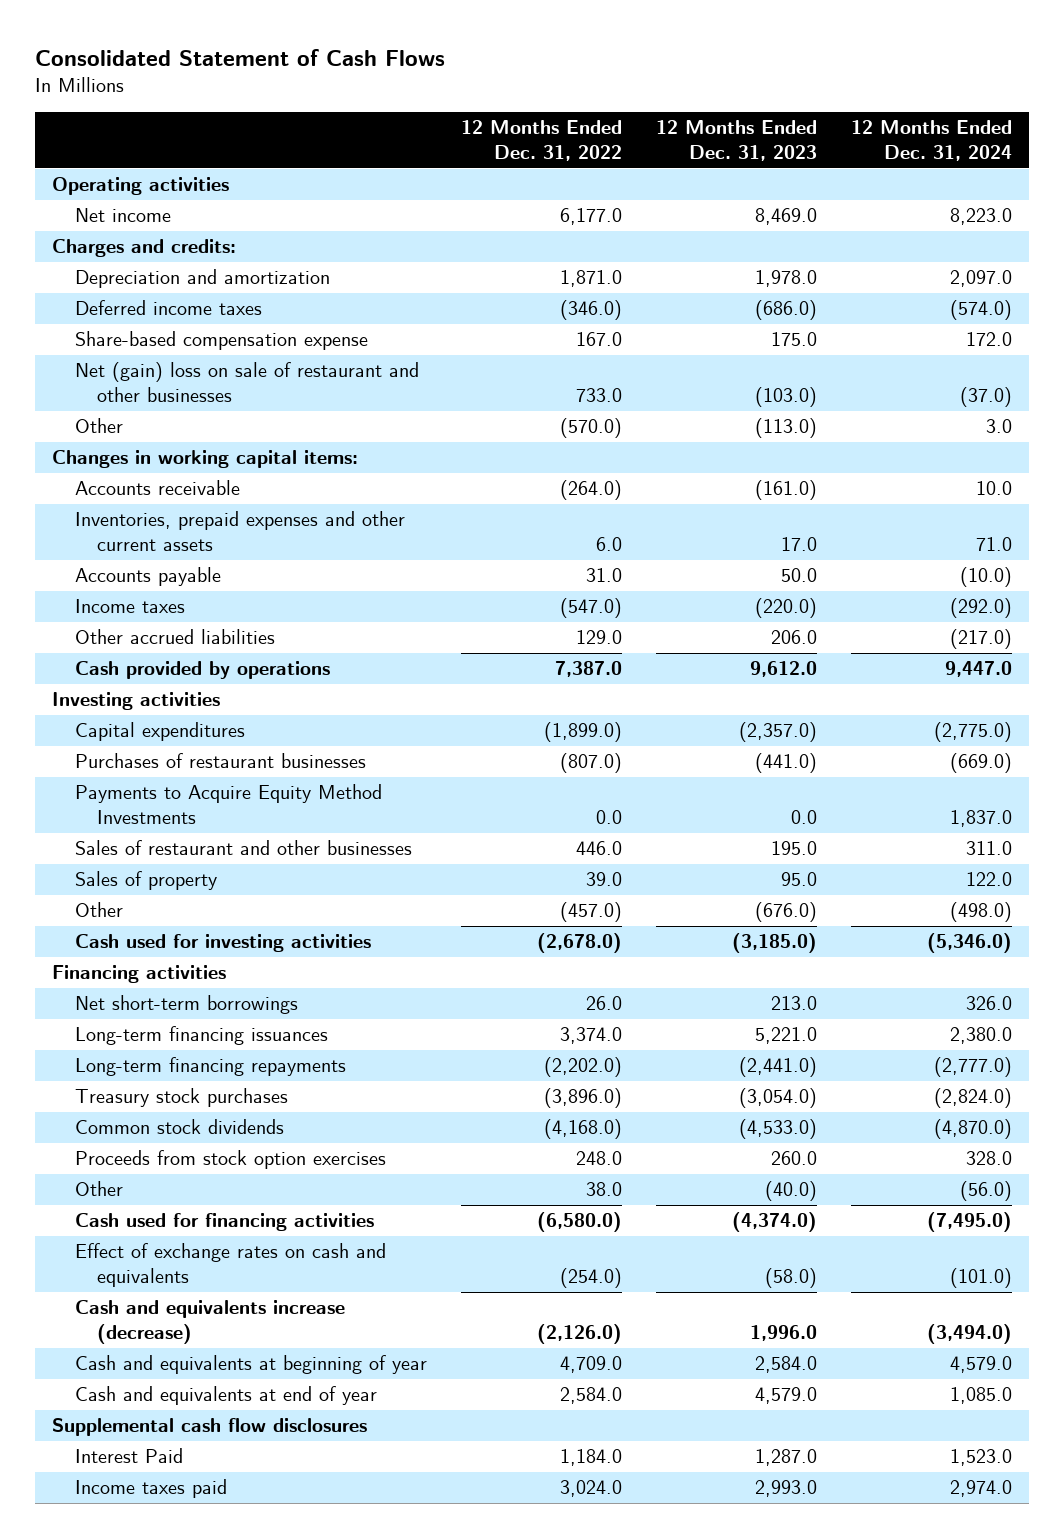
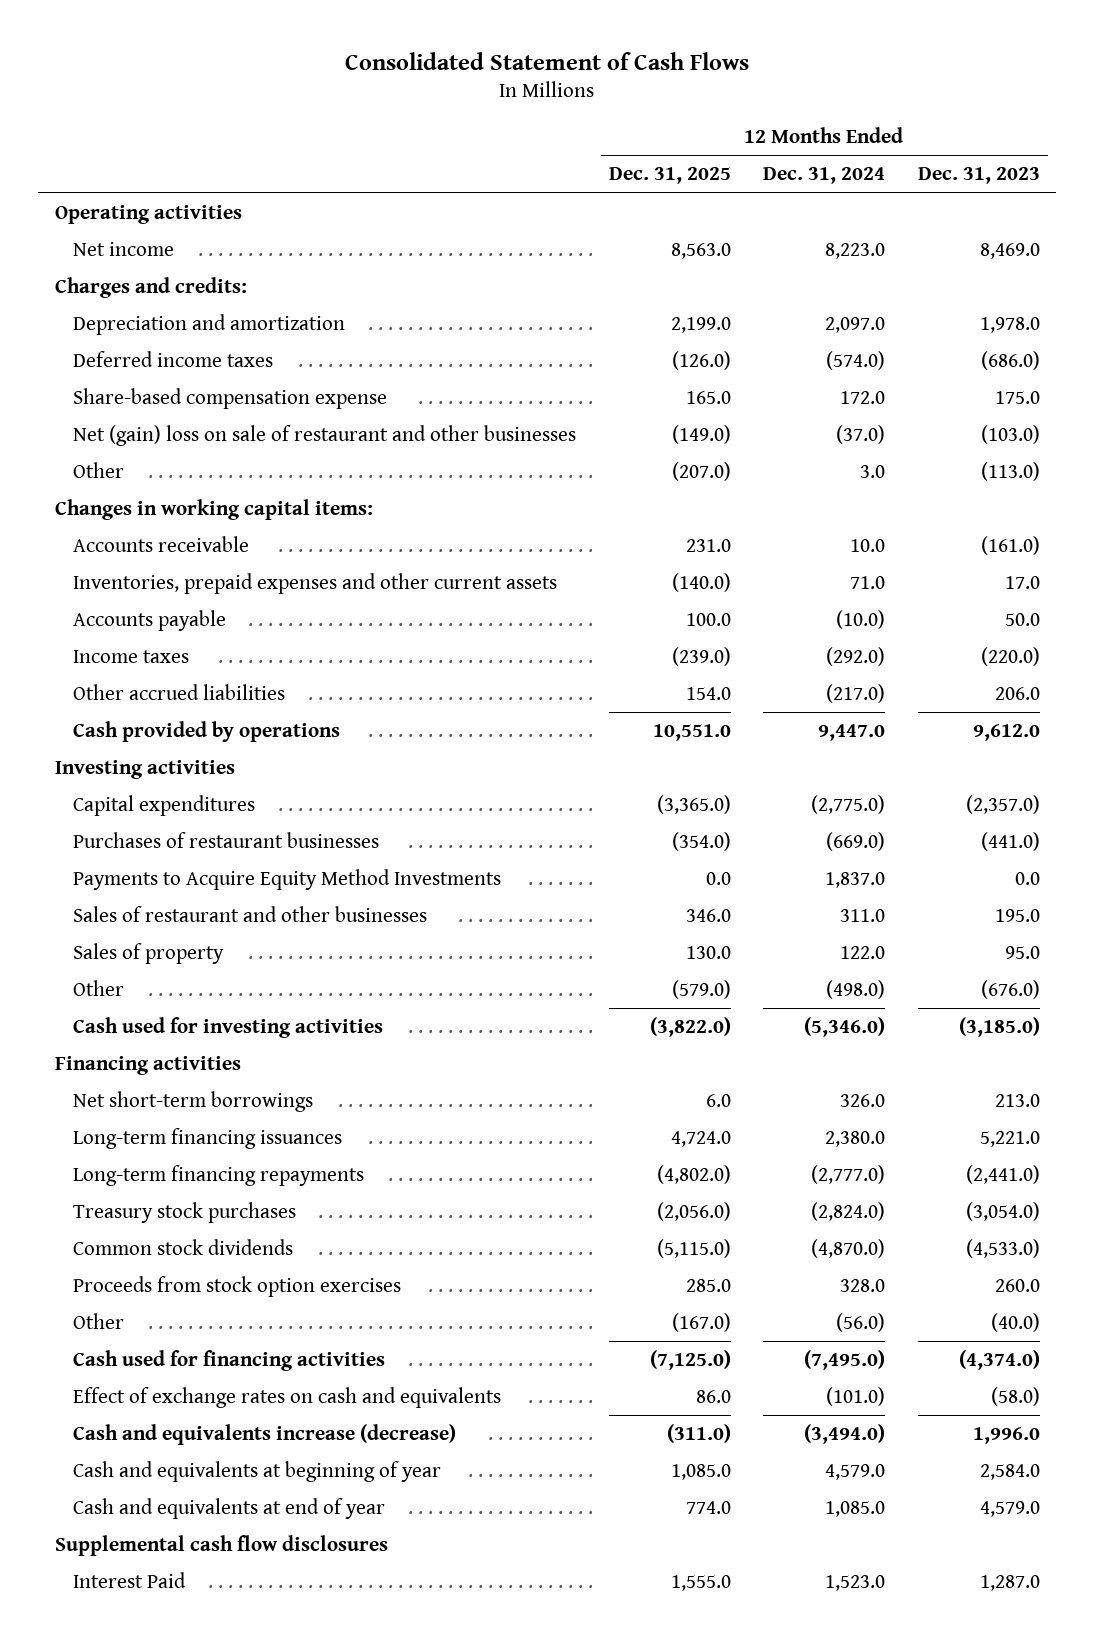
- | 12 Months Ended Dec. 31, 2022 | 12 Months Ended Dec. 31, 2023 | 12 Months Ended Dec. 31, 2024
+ | 12 Months Ended Dec. 31, 2025 | 12 Months Ended Dec. 31, 2024 | 12 Months Ended Dec. 31, 2023
- Income taxes paid | 3,024.0 | 2,993.0 | 2,974.0

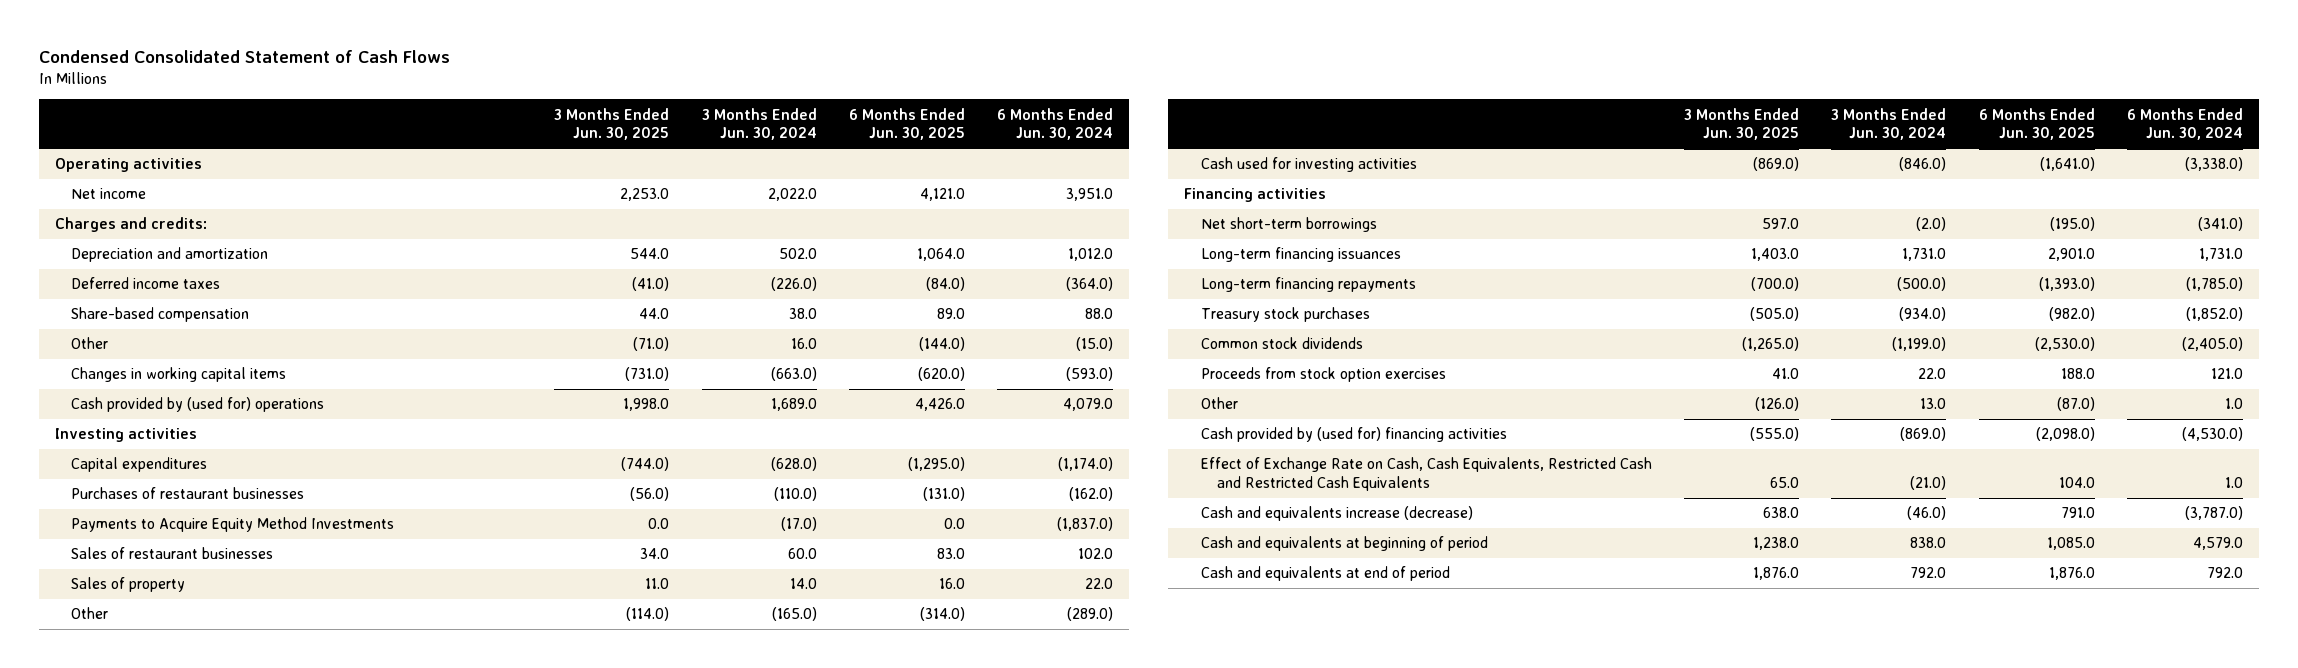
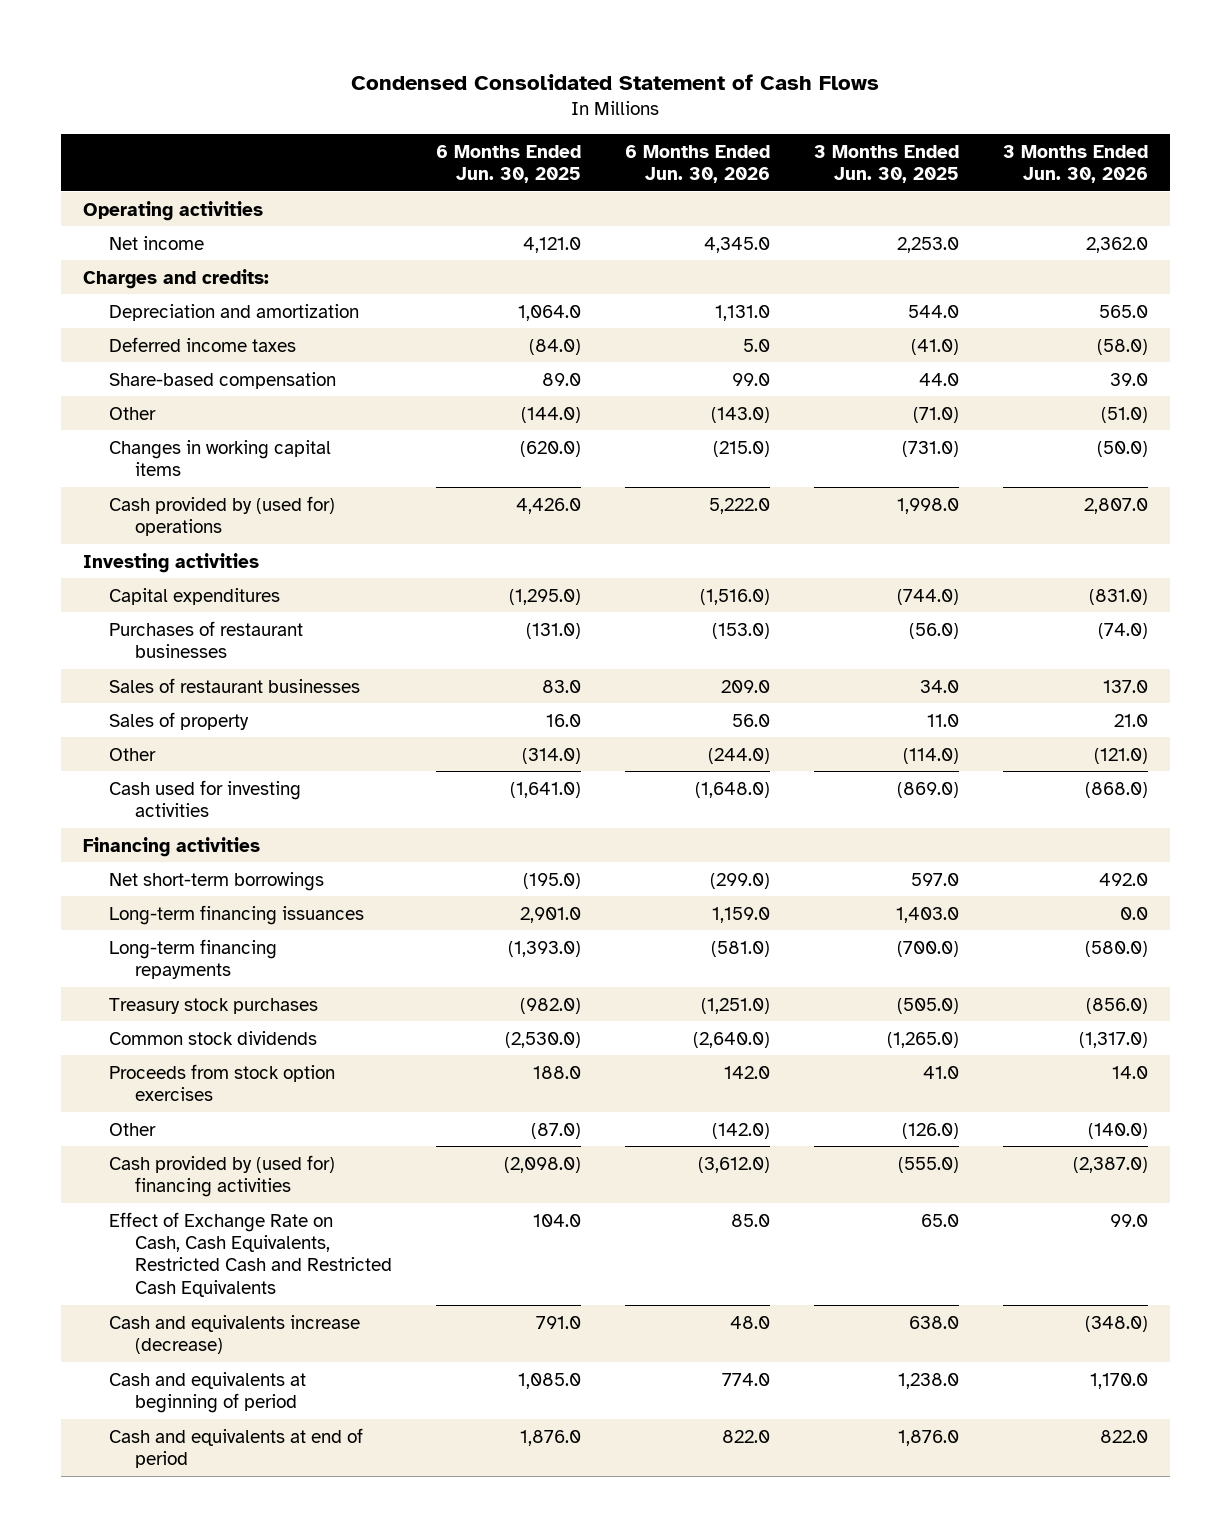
- | 3 Months Ended Jun. 30, 2025 | 3 Months Ended Jun. 30, 2024 | 6 Months Ended Jun. 30, 2025 | 6 Months Ended Jun. 30, 2024
+ | 6 Months Ended Jun. 30, 2025 | 6 Months Ended Jun. 30, 2026 | 3 Months Ended Jun. 30, 2025 | 3 Months Ended Jun. 30, 2026
- Payments to Acquire Equity Method Investments | 0.0 | (17.0) | 0.0 | (1,837.0)

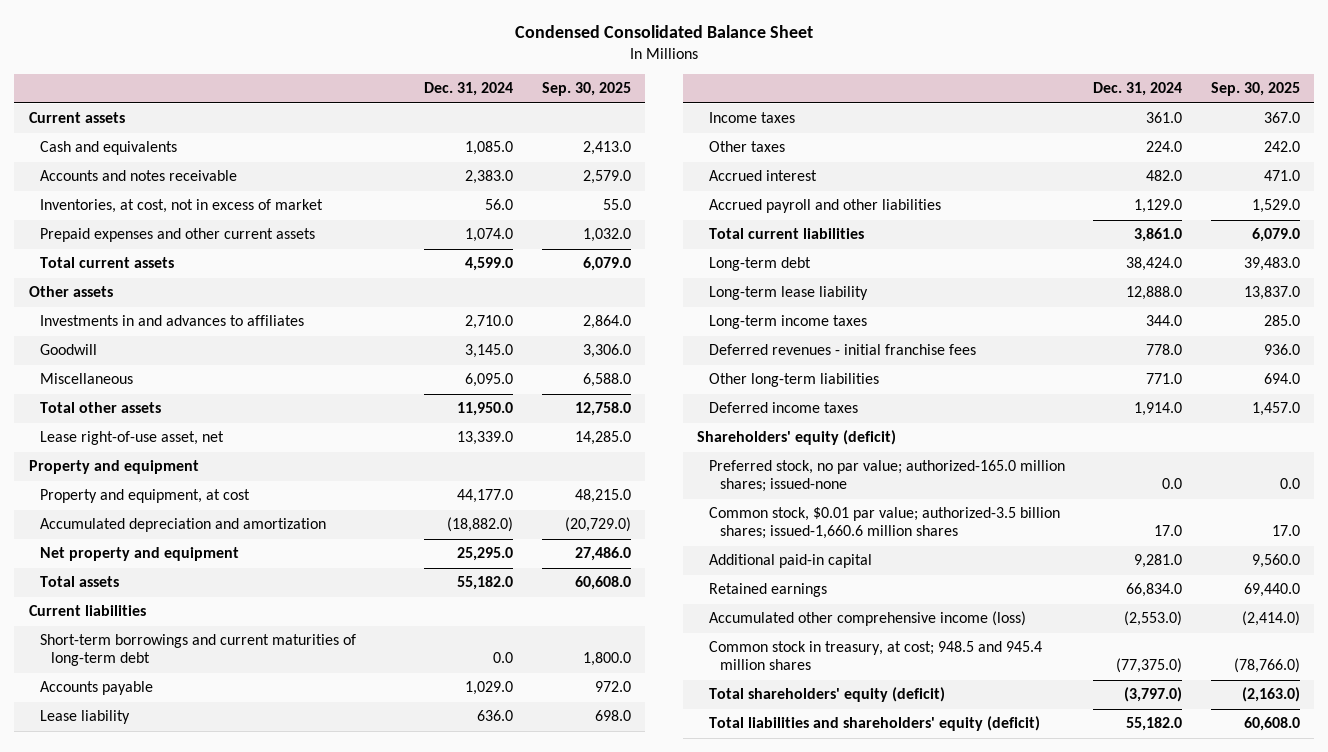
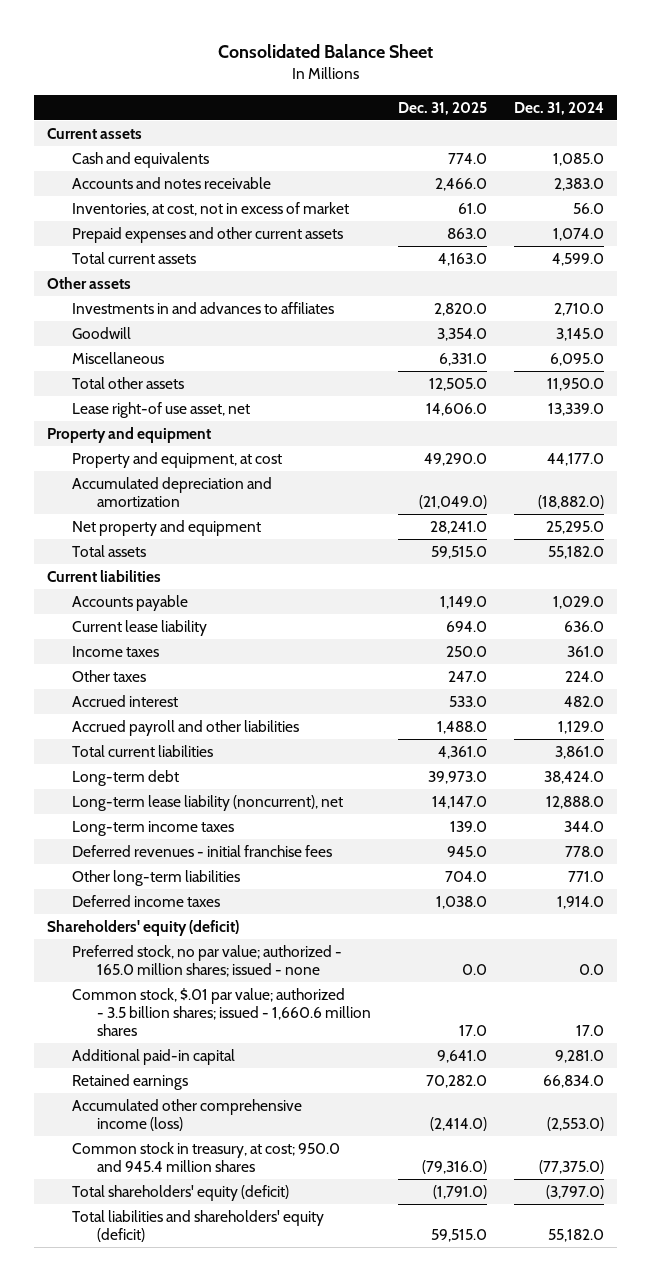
- Condensed Consolidated Balance Sheet
+ Consolidated Balance Sheet
- | Dec. 31, 2024 | Sep. 30, 2025
+ | Dec. 31, 2025 | Dec. 31, 2024
- Lease right-of-use asset, net | 13,339.0 | 14,285.0
+ Lease right-of use asset, net | 14,606.0 | 13,339.0
- Short-term borrowings and current maturities of long-term debt | 0.0 | 1,800.0
- Lease liability | 636.0 | 698.0
+ Current lease liability | 694.0 | 636.0
- Long-term lease liability | 12,888.0 | 13,837.0
+ Long-term lease liability (noncurrent), net | 14,147.0 | 12,888.0
- Preferred stock, no par value; authorized-165.0 million shares; issued-none | 0.0 | 0.0
- Common stock, $0.01 par value; authorized-3.5 billion shares; issued-1,660.6 million shares | 17.0 | 17.0
+ Preferred stock, no par value; authorized - 165.0 million shares; issued - none | 0.0 | 0.0
+ Common stock, $.01 par value; authorized - 3.5 billion shares; issued - 1,660.6 million shares | 17.0 | 17.0
- Common stock in treasury, at cost; 948.5 and 945.4 million shares | (77,375.0) | (78,766.0)
+ Common stock in treasury, at cost; 950.0 and 945.4 million shares | (79,316.0) | (77,375.0)

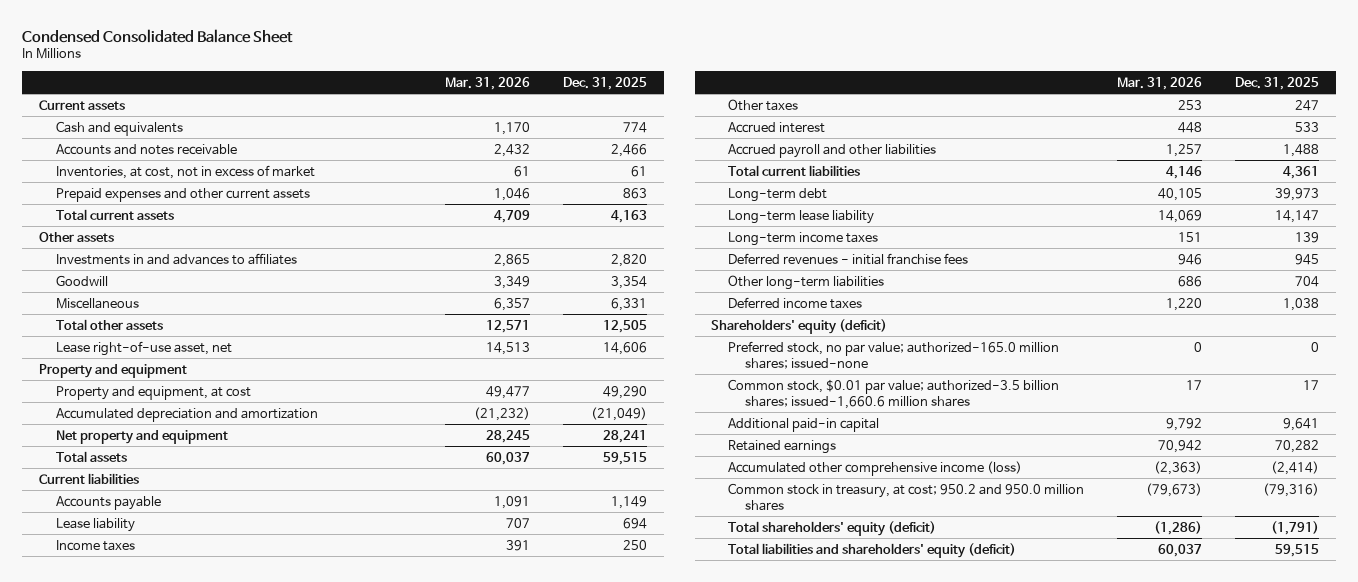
- Consolidated Balance Sheet
+ Condensed Consolidated Balance Sheet
- | Dec. 31, 2025 | Dec. 31, 2024
+ | Mar. 31, 2026 | Dec. 31, 2025
- Cash and equivalents | 774.0 | 1,085.0
- Accounts and notes receivable | 2,466.0 | 2,383.0
- Inventories, at cost, not in excess of market | 61.0 | 56.0
- Prepaid expenses and other current assets | 863.0 | 1,074.0
- Total current assets | 4,163.0 | 4,599.0
+ Cash and equivalents | 1,170 | 774
+ Accounts and notes receivable | 2,432 | 2,466
+ Inventories, at cost, not in excess of market | 61 | 61
+ Prepaid expenses and other current assets | 1,046 | 863
+ Total current assets | 4,709 | 4,163
- Investments in and advances to affiliates | 2,820.0 | 2,710.0
- Goodwill | 3,354.0 | 3,145.0
- Miscellaneous | 6,331.0 | 6,095.0
- Total other assets | 12,505.0 | 11,950.0
- Lease right-of use asset, net | 14,606.0 | 13,339.0
+ Investments in and advances to affiliates | 2,865 | 2,820
+ Goodwill | 3,349 | 3,354
+ Miscellaneous | 6,357 | 6,331
+ Total other assets | 12,571 | 12,505
+ Lease right-of-use asset, net | 14,513 | 14,606
- Property and equipment, at cost | 49,290.0 | 44,177.0
- Accumulated depreciation and amortization | (21,049.0) | (18,882.0)
- Net property and equipment | 28,241.0 | 25,295.0
- Total assets | 59,515.0 | 55,182.0
+ Property and equipment, at cost | 49,477 | 49,290
+ Accumulated depreciation and amortization | (21,232) | (21,049)
+ Net property and equipment | 28,245 | 28,241
+ Total assets | 60,037 | 59,515
- Accounts payable | 1,149.0 | 1,029.0
- Current lease liability | 694.0 | 636.0
- Income taxes | 250.0 | 361.0
- Other taxes | 247.0 | 224.0
- Accrued interest | 533.0 | 482.0
- Accrued payroll and other liabilities | 1,488.0 | 1,129.0
- Total current liabilities | 4,361.0 | 3,861.0
- Long-term debt | 39,973.0 | 38,424.0
- Long-term lease liability (noncurrent), net | 14,147.0 | 12,888.0
- Long-term income taxes | 139.0 | 344.0
- Deferred revenues - initial franchise fees | 945.0 | 778.0
- Other long-term liabilities | 704.0 | 771.0
- Deferred income taxes | 1,038.0 | 1,914.0
+ Accounts payable | 1,091 | 1,149
+ Lease liability | 707 | 694
+ Income taxes | 391 | 250
+ Other taxes | 253 | 247
+ Accrued interest | 448 | 533
+ Accrued payroll and other liabilities | 1,257 | 1,488
+ Total current liabilities | 4,146 | 4,361
+ Long-term debt | 40,105 | 39,973
+ Long-term lease liability | 14,069 | 14,147
+ Long-term income taxes | 151 | 139
+ Deferred revenues - initial franchise fees | 946 | 945
+ Other long-term liabilities | 686 | 704
+ Deferred income taxes | 1,220 | 1,038
- Preferred stock, no par value; authorized - 165.0 million shares; issued - none | 0.0 | 0.0
- Common stock, $.01 par value; authorized - 3.5 billion shares; issued - 1,660.6 million shares | 17.0 | 17.0
- Additional paid-in capital | 9,641.0 | 9,281.0
- Retained earnings | 70,282.0 | 66,834.0
- Accumulated other comprehensive income (loss) | (2,414.0) | (2,553.0)
- Common stock in treasury, at cost; 950.0 and 945.4 million shares | (79,316.0) | (77,375.0)
- Total shareholders' equity (deficit) | (1,791.0) | (3,797.0)
- Total liabilities and shareholders' equity (deficit) | 59,515.0 | 55,182.0
+ Preferred stock, no par value; authorized-165.0 million shares; issued-none | 0 | 0
+ Common stock, $0.01 par value; authorized-3.5 billion shares; issued-1,660.6 million shares | 17 | 17
+ Additional paid-in capital | 9,792 | 9,641
+ Retained earnings | 70,942 | 70,282
+ Accumulated other comprehensive income (loss) | (2,363) | (2,414)
+ Common stock in treasury, at cost; 950.2 and 950.0 million shares | (79,673) | (79,316)
+ Total shareholders' equity (deficit) | (1,286) | (1,791)
+ Total liabilities and shareholders' equity (deficit) | 60,037 | 59,515

